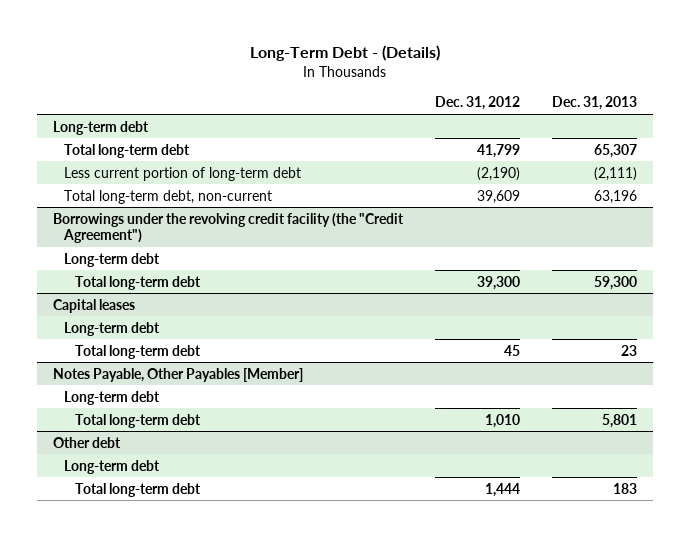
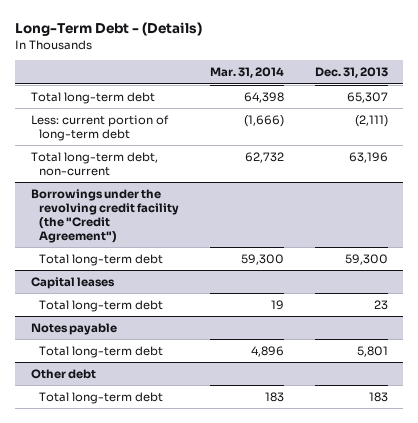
- | Dec. 31, 2012 | Dec. 31, 2013
+ | Mar. 31, 2014 | Dec. 31, 2013
- Long-term debt
- Less current portion of long-term debt | (2,190) | (2,111)
+ Less: current portion of long-term debt | (1,666) | (2,111)
@ Borrowings under the revolving credit facility (the "Credit Agreement")
- Long-term debt
@ Capital leases
- Long-term debt
- Notes Payable, Other Payables [Member]
- Long-term debt
+ Notes payable
@ Other debt
- Long-term debt

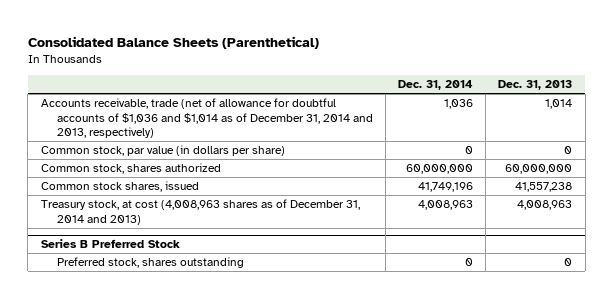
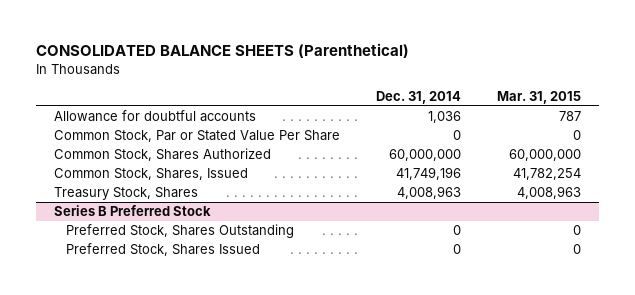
- Consolidated Balance Sheets (Parenthetical)
+ CONSOLIDATED BALANCE SHEETS (Parenthetical)
- | Dec. 31, 2014 | Dec. 31, 2013
+ | Dec. 31, 2014 | Mar. 31, 2015
- Accounts receivable, trade (net of allowance for doubtful accounts of $1,036 and $1,014 as of December 31, 2014 and 2013, respectively) | 1,036 | 1,014
- Common stock, par value (in dollars per share) | 0 | 0
- Common stock, shares authorized | 60,000,000 | 60,000,000
- Common stock shares, issued | 41,749,196 | 41,557,238
- Treasury stock, at cost (4,008,963 shares as of December 31, 2014 and 2013) | 4,008,963 | 4,008,963
+ Allowance for doubtful accounts | 1,036 | 787
+ Common Stock, Par or Stated Value Per Share | 0 | 0
+ Common Stock, Shares Authorized | 60,000,000 | 60,000,000
+ Common Stock, Shares, Issued | 41,749,196 | 41,782,254
+ Treasury Stock, Shares | 4,008,963 | 4,008,963
@ Series B Preferred Stock
- Preferred stock, shares outstanding | 0 | 0
+ Preferred Stock, Shares Outstanding | 0 | 0
+ Preferred Stock, Shares Issued | 0 | 0

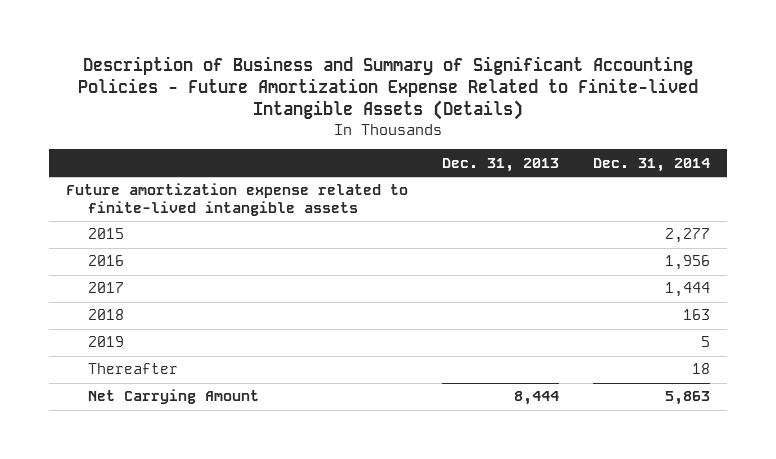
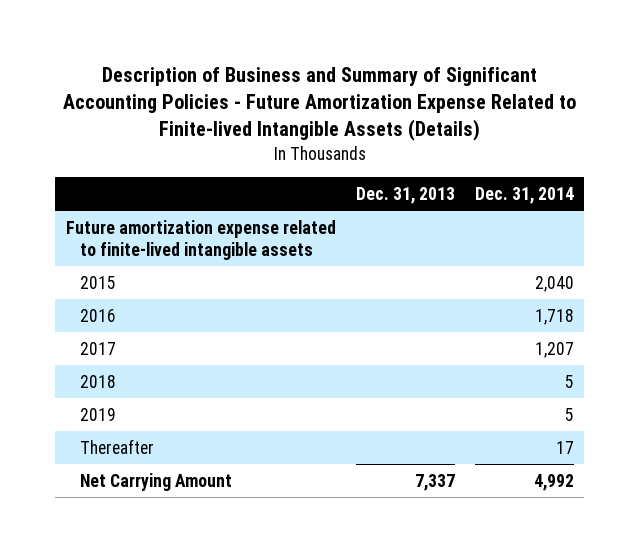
- 2015 | | 2,277
- 2016 | | 1,956
- 2017 | | 1,444
- 2018 | | 163
+ 2015 | | 2,040
+ 2016 | | 1,718
+ 2017 | | 1,207
+ 2018 | | 5
- Thereafter | | 18
- Net Carrying Amount | 8,444 | 5,863
+ Thereafter | | 17
+ Net Carrying Amount | 7,337 | 4,992

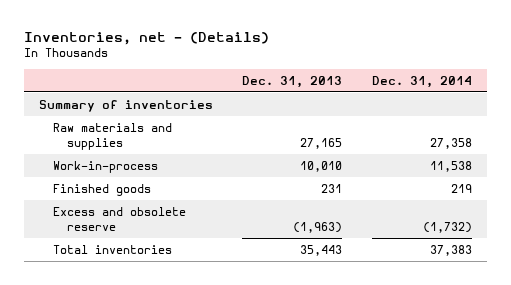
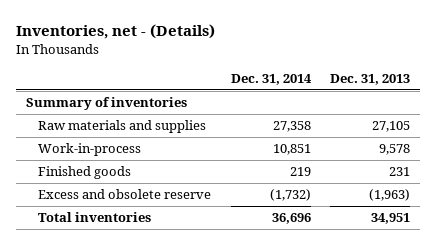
- | Dec. 31, 2013 | Dec. 31, 2014
+ | Dec. 31, 2014 | Dec. 31, 2013
- Raw materials and supplies | 27,165 | 27,358
- Work-in-process | 10,010 | 11,538
+ Raw materials and supplies | 27,358 | 27,105
+ Work-in-process | 10,851 | 9,578
- Total inventories | 35,443 | 37,383
+ Total inventories | 36,696 | 34,951

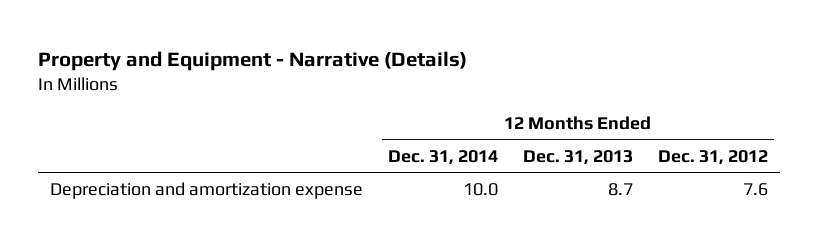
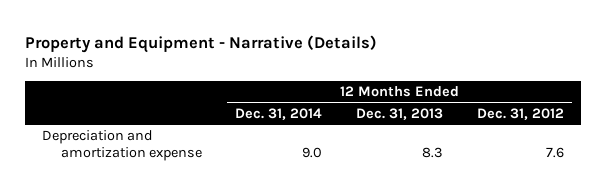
- Depreciation and amortization expense | 10.0 | 8.7 | 7.6
+ Depreciation and amortization expense | 9.0 | 8.3 | 7.6

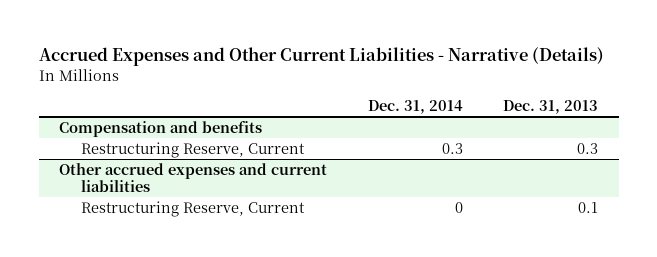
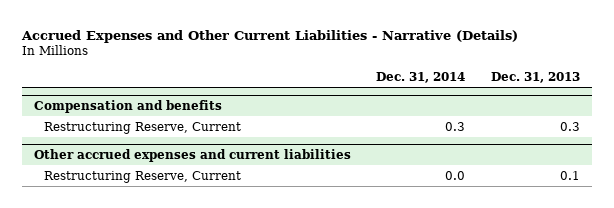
@ Other accrued expenses and current liabilities
- Restructuring Reserve, Current | 0 | 0.1
+ Restructuring Reserve, Current | 0.0 | 0.1

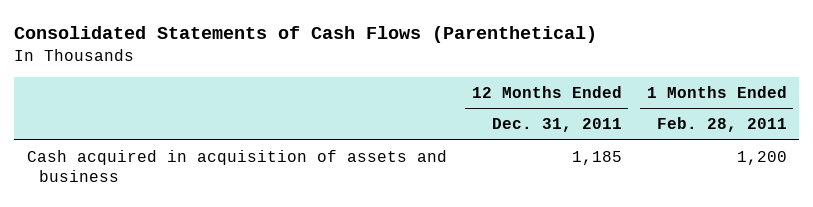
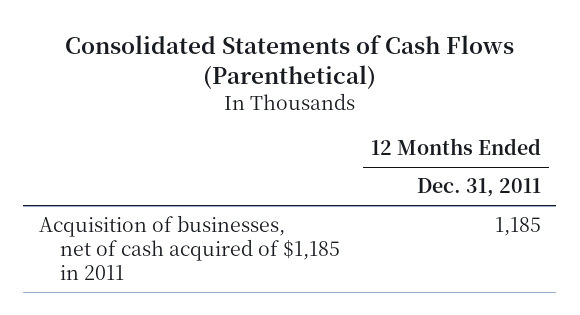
- | 12 Months Ended Dec. 31, 2011 | 1 Months Ended Feb. 28, 2011
+ | 12 Months Ended Dec. 31, 2011
- Cash acquired in acquisition of assets and business | 1,185 | 1,200
+ Acquisition of businesses, net of cash acquired of $1,185 in 2011 | 1,185

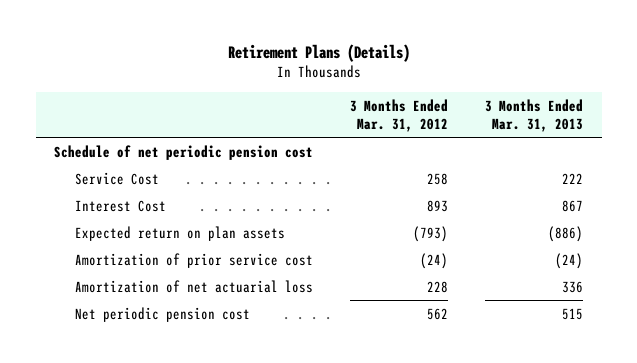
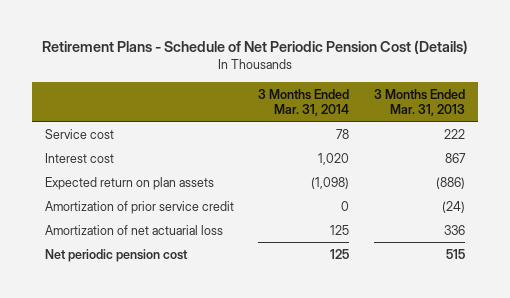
- Retirement Plans (Details)
+ Retirement Plans - Schedule of Net Periodic Pension Cost (Details)
- | 3 Months Ended Mar. 31, 2012 | 3 Months Ended Mar. 31, 2013
+ | 3 Months Ended Mar. 31, 2014 | 3 Months Ended Mar. 31, 2013
- Schedule of net periodic pension cost
- Service Cost | 258 | 222
- Interest Cost | 893 | 867
+ Service cost | 78 | 222
+ Interest cost | 1,020 | 867
- Amortization of prior service cost | (24) | (24)
+ Amortization of prior service credit | 0 | (24)

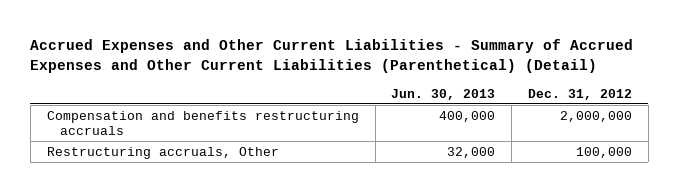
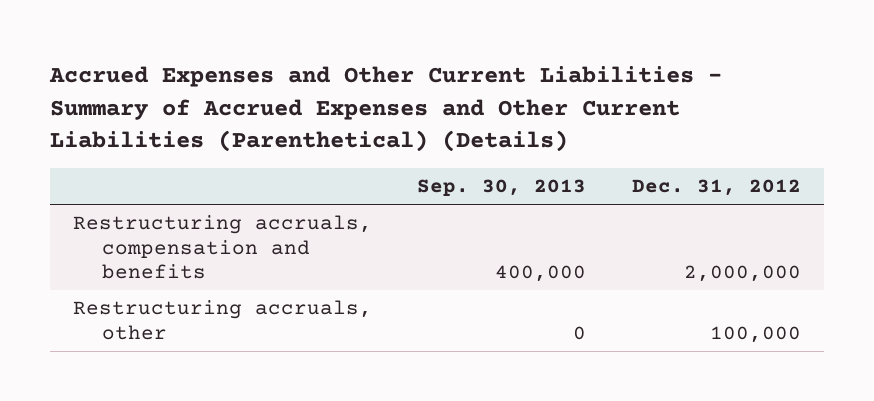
- Accrued Expenses and Other Current Liabilities - Summary of Accrued Expenses and Other Current Liabilities (Parenthetical) (Detail)
+ Accrued Expenses and Other Current Liabilities - Summary of Accrued Expenses and Other Current Liabilities (Parenthetical) (Details)
- | Jun. 30, 2013 | Dec. 31, 2012
+ | Sep. 30, 2013 | Dec. 31, 2012
- Compensation and benefits restructuring accruals | 400,000 | 2,000,000
- Restructuring accruals, Other | 32,000 | 100,000
+ Restructuring accruals, compensation and benefits | 400,000 | 2,000,000
+ Restructuring accruals, other | 0 | 100,000

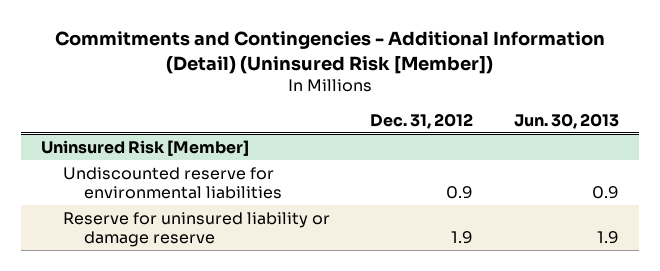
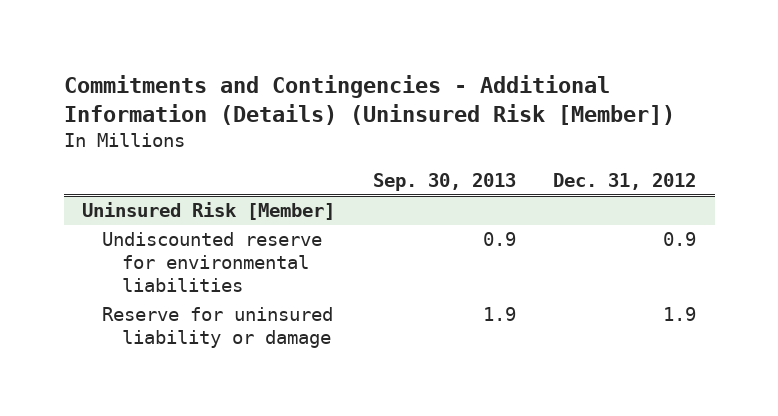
- Commitments and Contingencies - Additional Information (Detail) (Uninsured Risk [Member])
+ Commitments and Contingencies - Additional Information (Details) (Uninsured Risk [Member])
- | Dec. 31, 2012 | Jun. 30, 2013
+ | Sep. 30, 2013 | Dec. 31, 2012
@ Uninsured Risk [Member]
- Reserve for uninsured liability or damage reserve | 1.9 | 1.9
+ Reserve for uninsured liability or damage | 1.9 | 1.9

